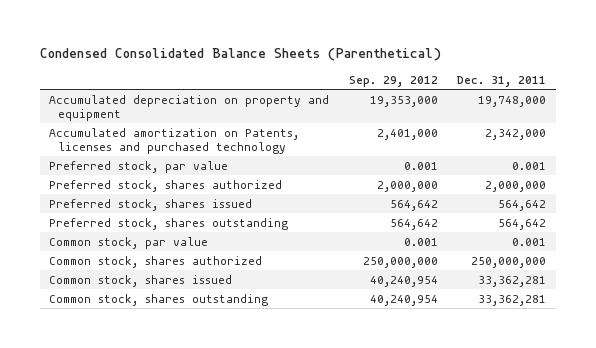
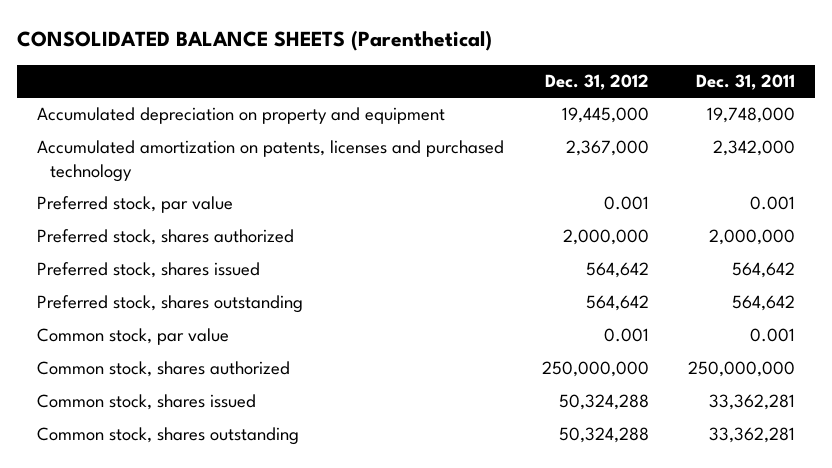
- Condensed Consolidated Balance Sheets (Parenthetical)
+ CONSOLIDATED BALANCE SHEETS (Parenthetical)
- | Sep. 29, 2012 | Dec. 31, 2011
+ | Dec. 31, 2012 | Dec. 31, 2011
- Accumulated amortization on Patents, licenses and purchased technology | 2,401,000 | 2,342,000
+ Accumulated amortization on patents, licenses and purchased technology | 2,367,000 | 2,342,000

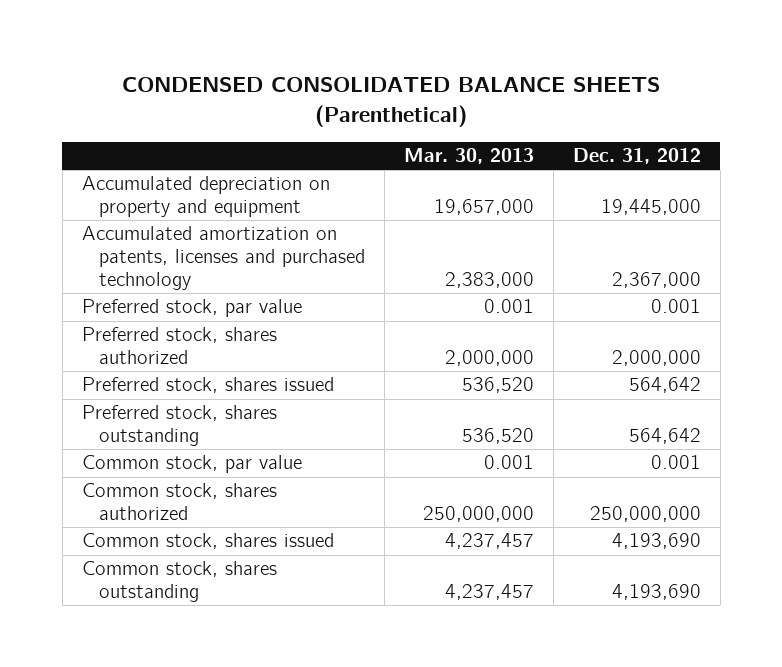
- CONSOLIDATED BALANCE SHEETS (Parenthetical)
+ CONDENSED CONSOLIDATED BALANCE SHEETS (Parenthetical)
- | Dec. 31, 2012 | Dec. 31, 2011
+ | Mar. 30, 2013 | Dec. 31, 2012
- Common stock, shares issued | 50,324,288 | 33,362,281
- Common stock, shares outstanding | 50,324,288 | 33,362,281
+ Common stock, shares issued | 4,237,457 | 4,193,690
+ Common stock, shares outstanding | 4,237,457 | 4,193,690

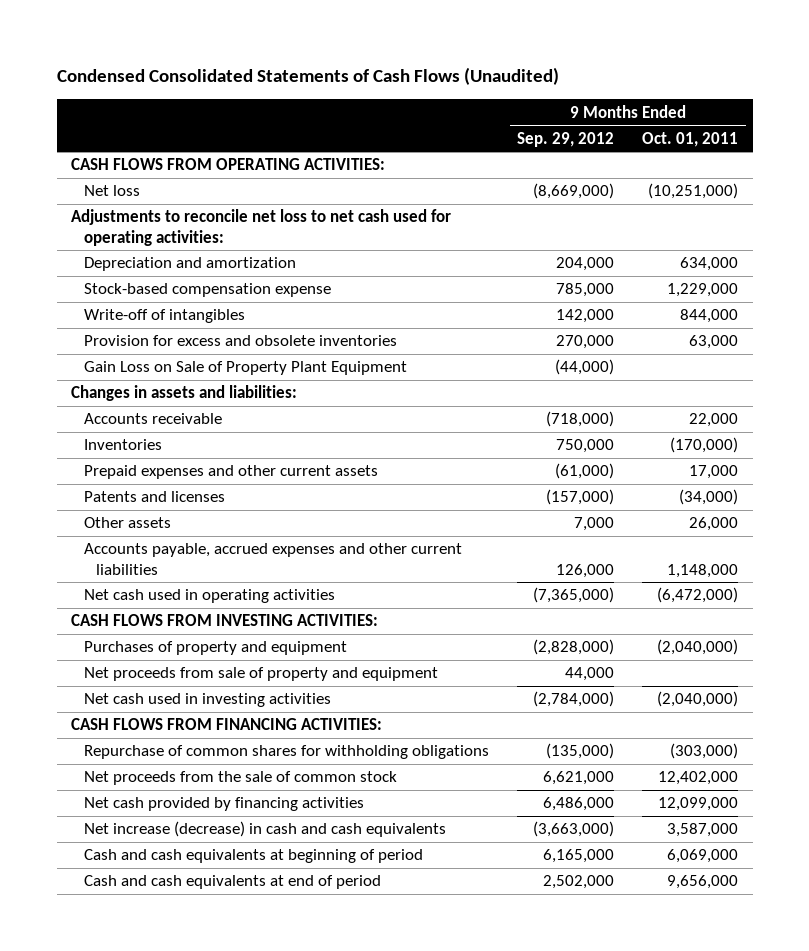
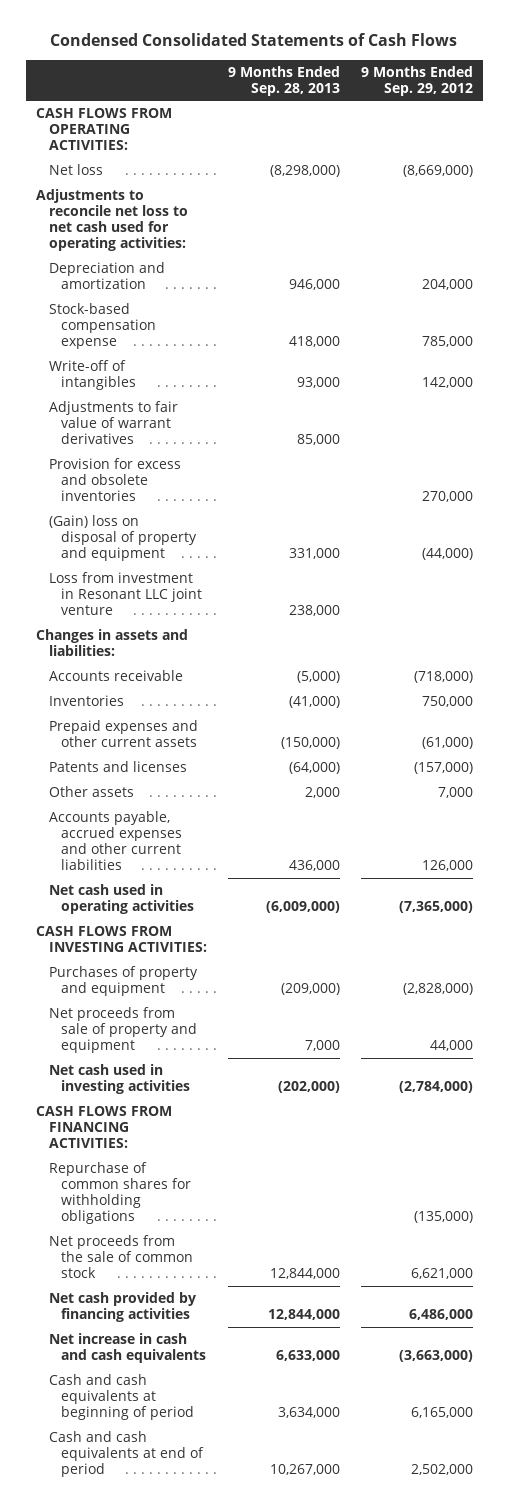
- Condensed Consolidated Statements of Cash Flows (Unaudited)
+ Condensed Consolidated Statements of Cash Flows
- | 9 Months Ended Sep. 29, 2012 | 9 Months Ended Oct. 01, 2011
+ | 9 Months Ended Sep. 28, 2013 | 9 Months Ended Sep. 29, 2012
+ Adjustments to fair value of warrant derivatives | 85,000 |
- Gain Loss on Sale of Property Plant Equipment | (44,000) |
+ (Gain) loss on disposal of property and equipment | 331,000 | (44,000)
+ Loss from investment in Resonant LLC joint venture | 238,000 |
- Net increase (decrease) in cash and cash equivalents | (3,663,000) | 3,587,000
+ Net increase in cash and cash equivalents | 6,633,000 | (3,663,000)

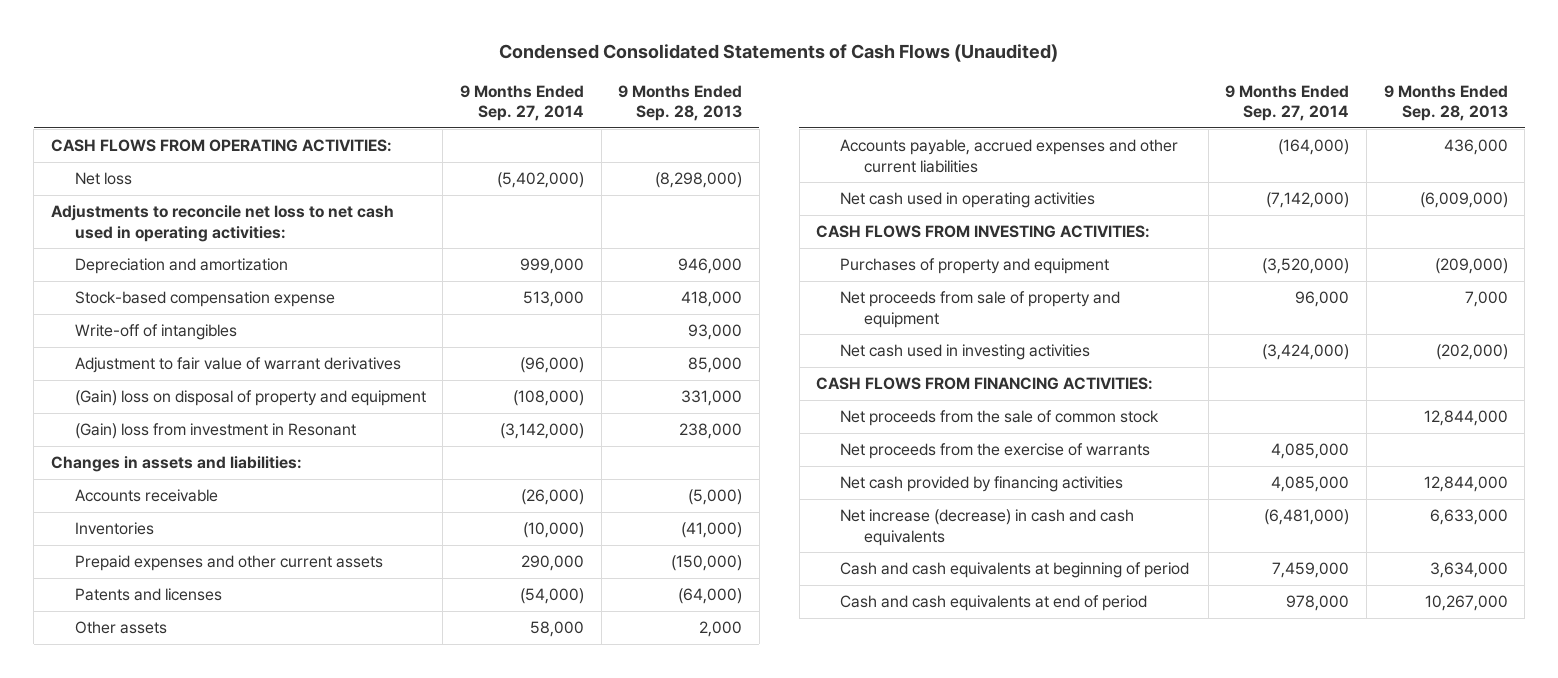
- Condensed Consolidated Statements of Cash Flows
+ Condensed Consolidated Statements of Cash Flows (Unaudited)
- | 9 Months Ended Sep. 28, 2013 | 9 Months Ended Sep. 29, 2012
+ | 9 Months Ended Sep. 27, 2014 | 9 Months Ended Sep. 28, 2013
- Adjustments to reconcile net loss to net cash used for operating activities:
+ Adjustments to reconcile net loss to net cash used in operating activities:
- Adjustments to fair value of warrant derivatives | 85,000 |
- Provision for excess and obsolete inventories | | 270,000
+ Adjustment to fair value of warrant derivatives | (96,000) | 85,000
- Loss from investment in Resonant LLC joint venture | 238,000 |
+ (Gain) loss from investment in Resonant | (3,142,000) | 238,000
- Repurchase of common shares for withholding obligations | | (135,000)
+ Net proceeds from the exercise of warrants | 4,085,000 |
- Net increase in cash and cash equivalents | 6,633,000 | (3,663,000)
+ Net increase (decrease) in cash and cash equivalents | (6,481,000) | 6,633,000

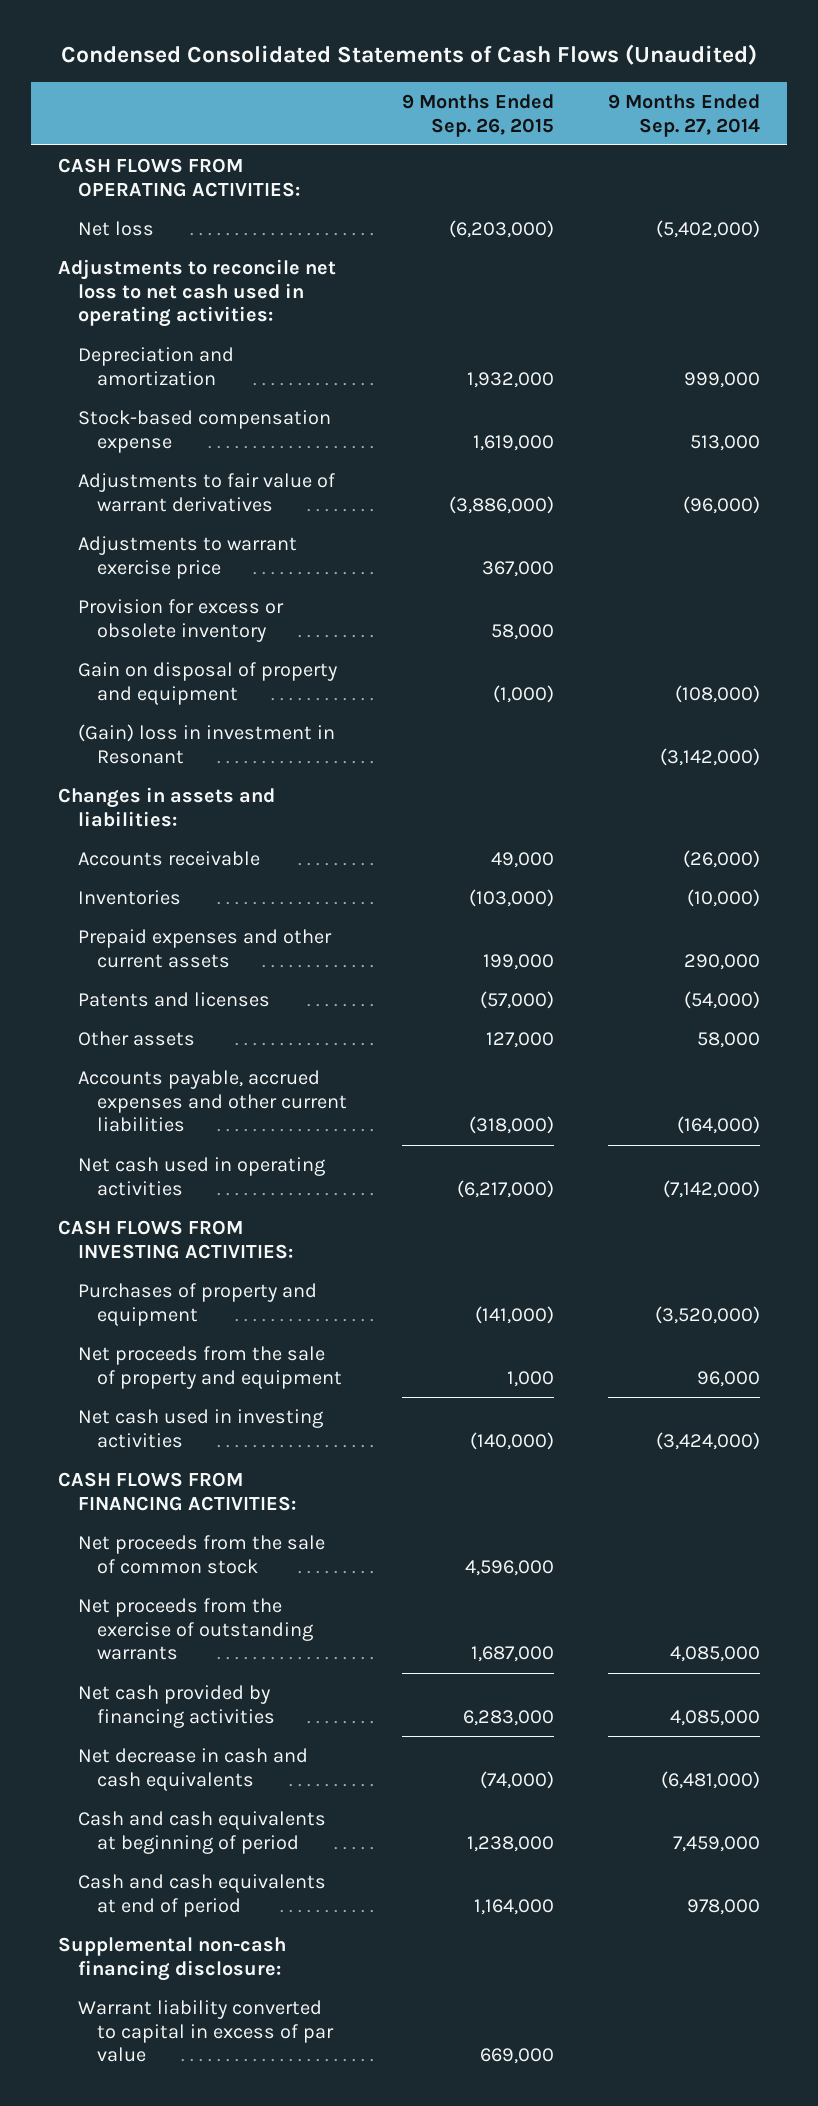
- | 9 Months Ended Sep. 27, 2014 | 9 Months Ended Sep. 28, 2013
+ | 9 Months Ended Sep. 26, 2015 | 9 Months Ended Sep. 27, 2014
- Write-off of intangibles | | 93,000
- Adjustment to fair value of warrant derivatives | (96,000) | 85,000
- (Gain) loss on disposal of property and equipment | (108,000) | 331,000
- (Gain) loss from investment in Resonant | (3,142,000) | 238,000
+ Adjustments to fair value of warrant derivatives | (3,886,000) | (96,000)
+ Adjustments to warrant exercise price | 367,000 |
+ Provision for excess or obsolete inventory | 58,000 |
+ Gain on disposal of property and equipment | (1,000) | (108,000)
+ (Gain) loss in investment in Resonant | | (3,142,000)
- Net proceeds from sale of property and equipment | 96,000 | 7,000
+ Net proceeds from the sale of property and equipment | 1,000 | 96,000
- Net proceeds from the exercise of warrants | 4,085,000 |
+ Net proceeds from the exercise of outstanding warrants | 1,687,000 | 4,085,000
- Net increase (decrease) in cash and cash equivalents | (6,481,000) | 6,633,000
+ Net decrease in cash and cash equivalents | (74,000) | (6,481,000)
+ Supplemental non-cash financing disclosure:
+ Warrant liability converted to capital in excess of par value | 669,000 |

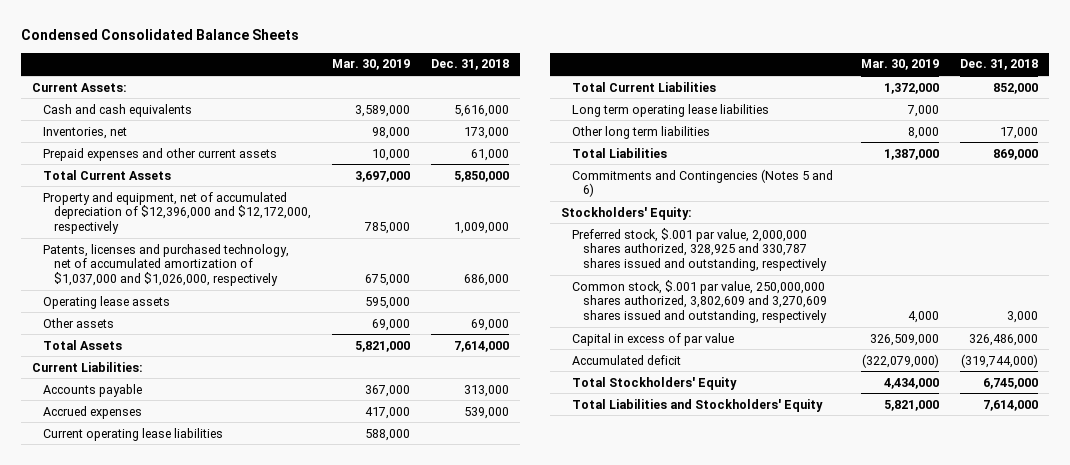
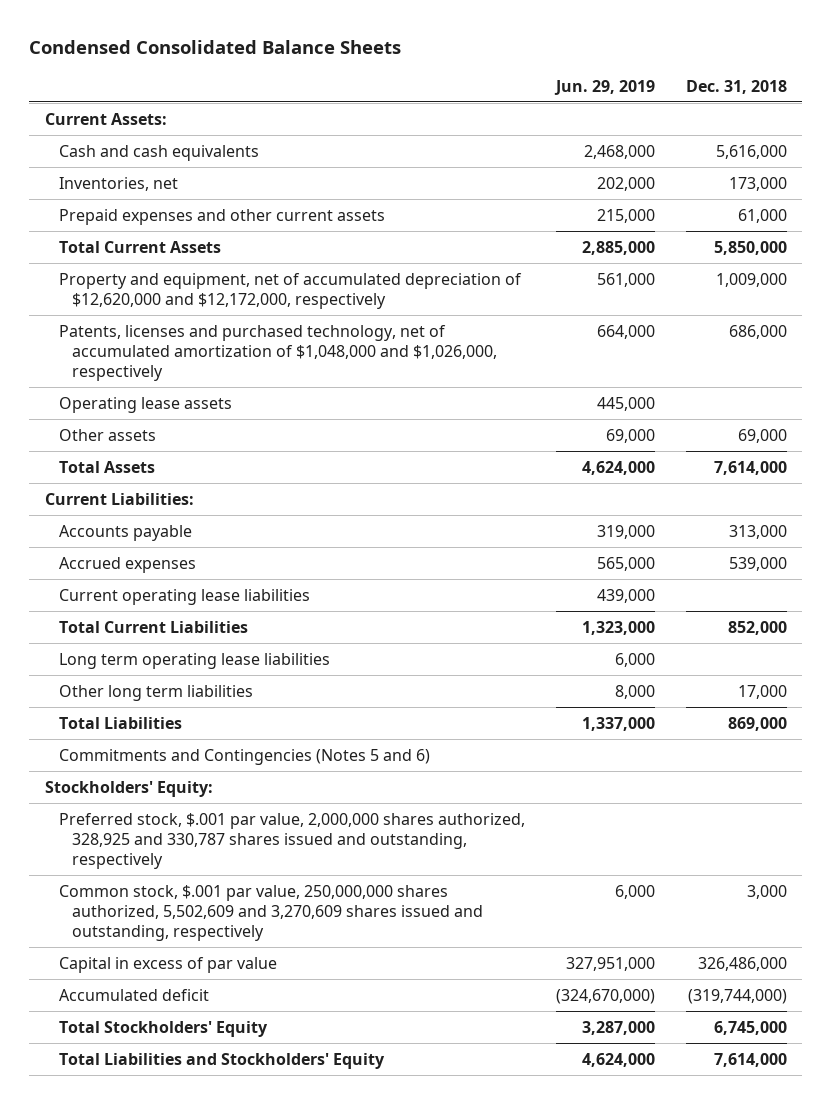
- | Mar. 30, 2019 | Dec. 31, 2018
+ | Jun. 29, 2019 | Dec. 31, 2018
- Property and equipment, net of accumulated depreciation of $12,396,000 and $12,172,000, respectively | 785,000 | 1,009,000
- Patents, licenses and purchased technology, net of accumulated amortization of $1,037,000 and $1,026,000, respectively | 675,000 | 686,000
+ Property and equipment, net of accumulated depreciation of $12,620,000 and $12,172,000, respectively | 561,000 | 1,009,000
+ Patents, licenses and purchased technology, net of accumulated amortization of $1,048,000 and $1,026,000, respectively | 664,000 | 686,000
- Common stock, $.001 par value, 250,000,000 shares authorized, 3,802,609 and 3,270,609 shares issued and outstanding, respectively | 4,000 | 3,000
+ Common stock, $.001 par value, 250,000,000 shares authorized, 5,502,609 and 3,270,609 shares issued and outstanding, respectively | 6,000 | 3,000

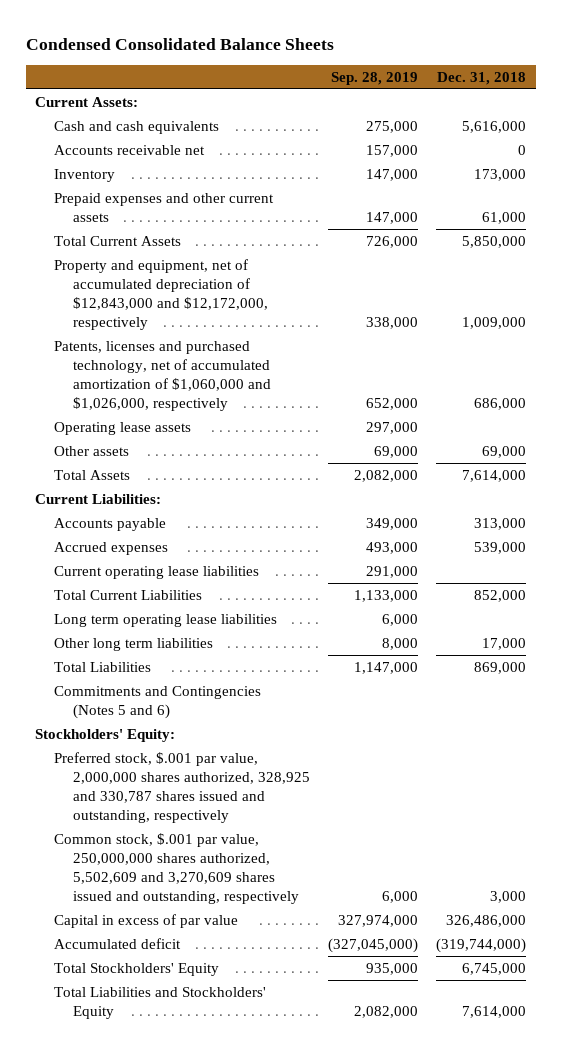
- | Jun. 29, 2019 | Dec. 31, 2018
+ | Sep. 28, 2019 | Dec. 31, 2018
- Inventories, net | 202,000 | 173,000
+ Accounts receivable net | 157,000 | 0
+ Inventory | 147,000 | 173,000
- Property and equipment, net of accumulated depreciation of $12,620,000 and $12,172,000, respectively | 561,000 | 1,009,000
- Patents, licenses and purchased technology, net of accumulated amortization of $1,048,000 and $1,026,000, respectively | 664,000 | 686,000
+ Property and equipment, net of accumulated depreciation of $12,843,000 and $12,172,000, respectively | 338,000 | 1,009,000
+ Patents, licenses and purchased technology, net of accumulated amortization of $1,060,000 and $1,026,000, respectively | 652,000 | 686,000

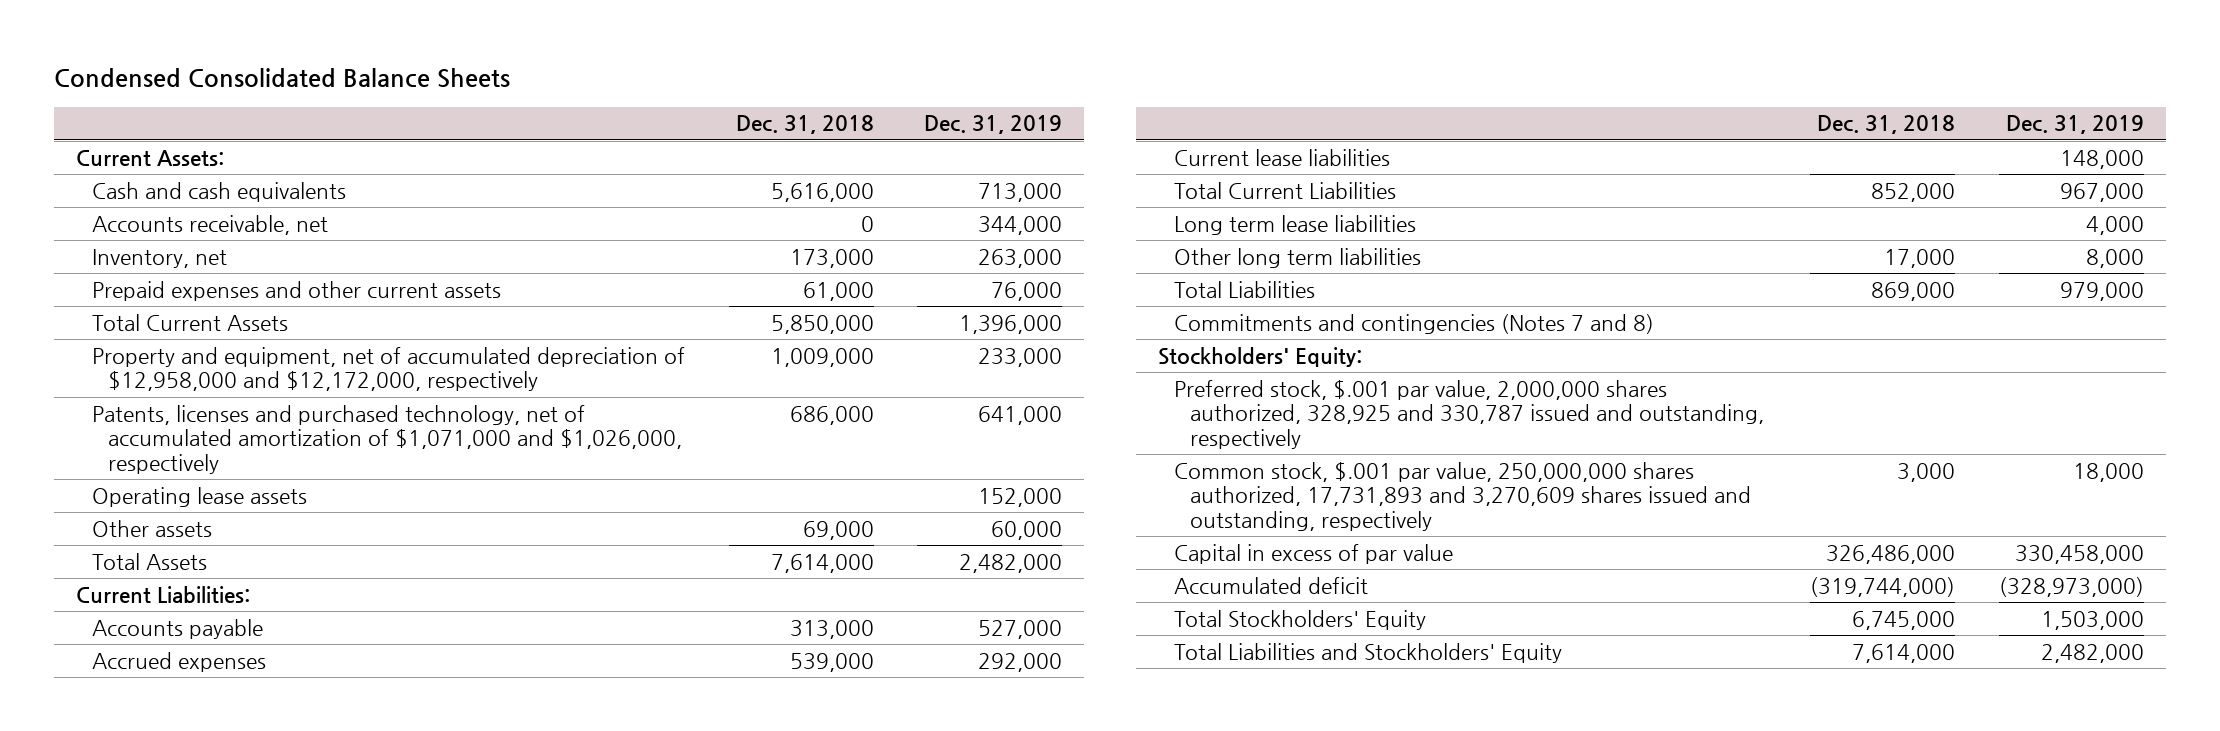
- | Sep. 28, 2019 | Dec. 31, 2018
+ | Dec. 31, 2018 | Dec. 31, 2019
- Accounts receivable net | 157,000 | 0
- Inventory | 147,000 | 173,000
+ Accounts receivable, net | 0 | 344,000
+ Inventory, net | 173,000 | 263,000
- Property and equipment, net of accumulated depreciation of $12,843,000 and $12,172,000, respectively | 338,000 | 1,009,000
- Patents, licenses and purchased technology, net of accumulated amortization of $1,060,000 and $1,026,000, respectively | 652,000 | 686,000
+ Property and equipment, net of accumulated depreciation of $12,958,000 and $12,172,000, respectively | 1,009,000 | 233,000
+ Patents, licenses and purchased technology, net of accumulated amortization of $1,071,000 and $1,026,000, respectively | 686,000 | 641,000
- Current operating lease liabilities | 291,000 |
+ Current lease liabilities | | 148,000
- Long term operating lease liabilities | 6,000 |
+ Long term lease liabilities | | 4,000
- Commitments and Contingencies (Notes 5 and 6)
+ Commitments and contingencies (Notes 7 and 8)
- Preferred stock, $.001 par value, 2,000,000 shares authorized, 328,925 and 330,787 shares issued and outstanding, respectively
- Common stock, $.001 par value, 250,000,000 shares authorized, 5,502,609 and 3,270,609 shares issued and outstanding, respectively | 6,000 | 3,000
+ Preferred stock, $.001 par value, 2,000,000 shares authorized, 328,925 and 330,787 issued and outstanding, respectively
+ Common stock, $.001 par value, 250,000,000 shares authorized, 17,731,893 and 3,270,609 shares issued and outstanding, respectively | 3,000 | 18,000

